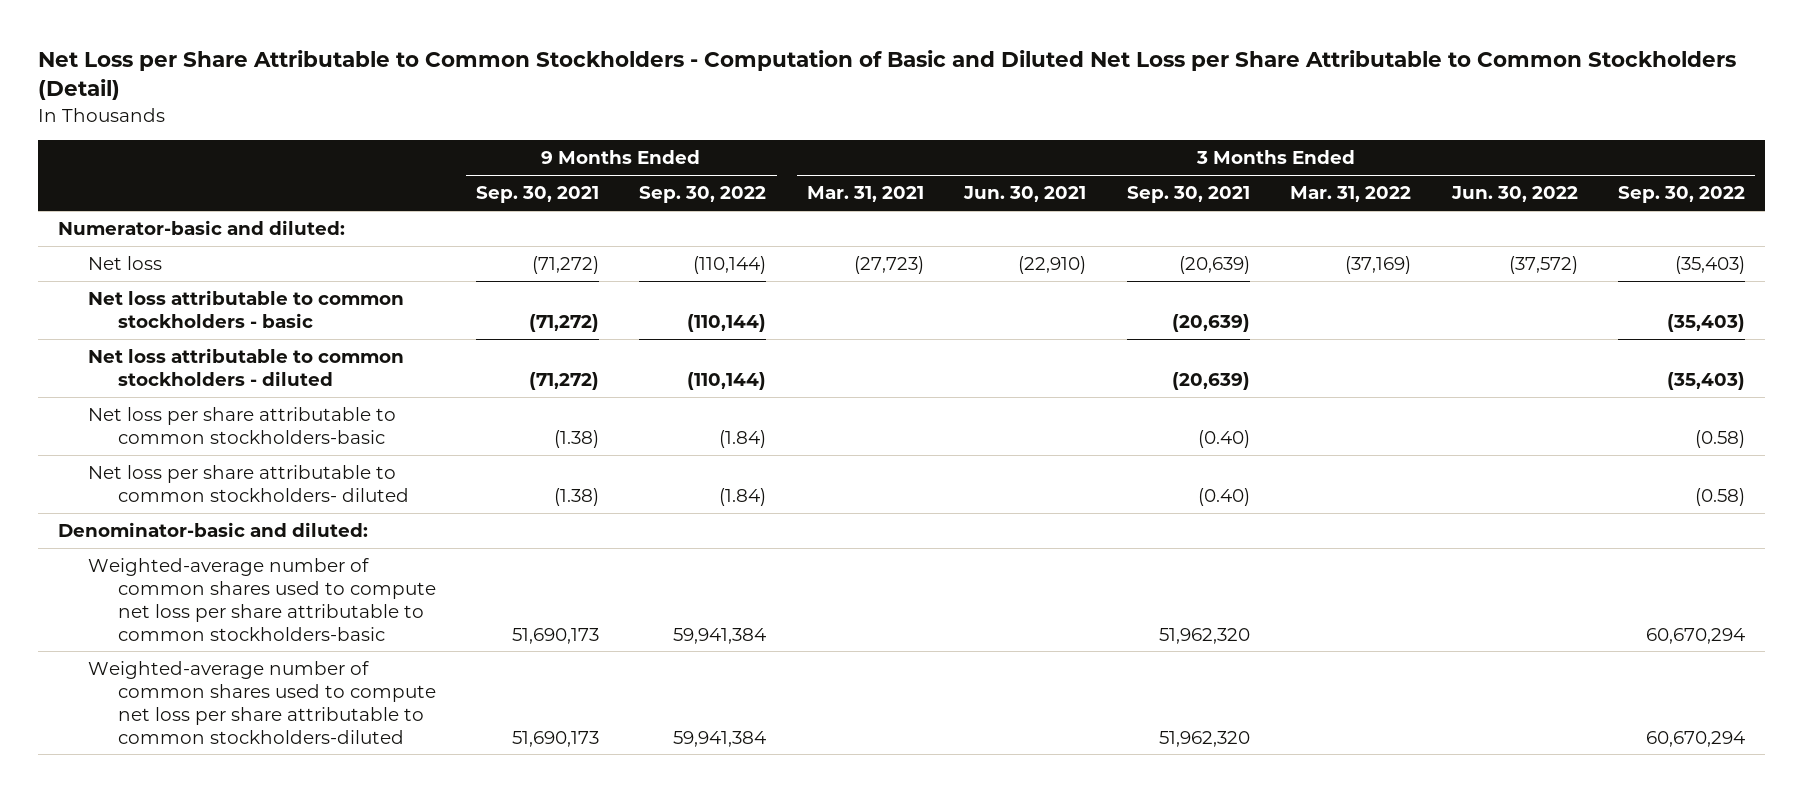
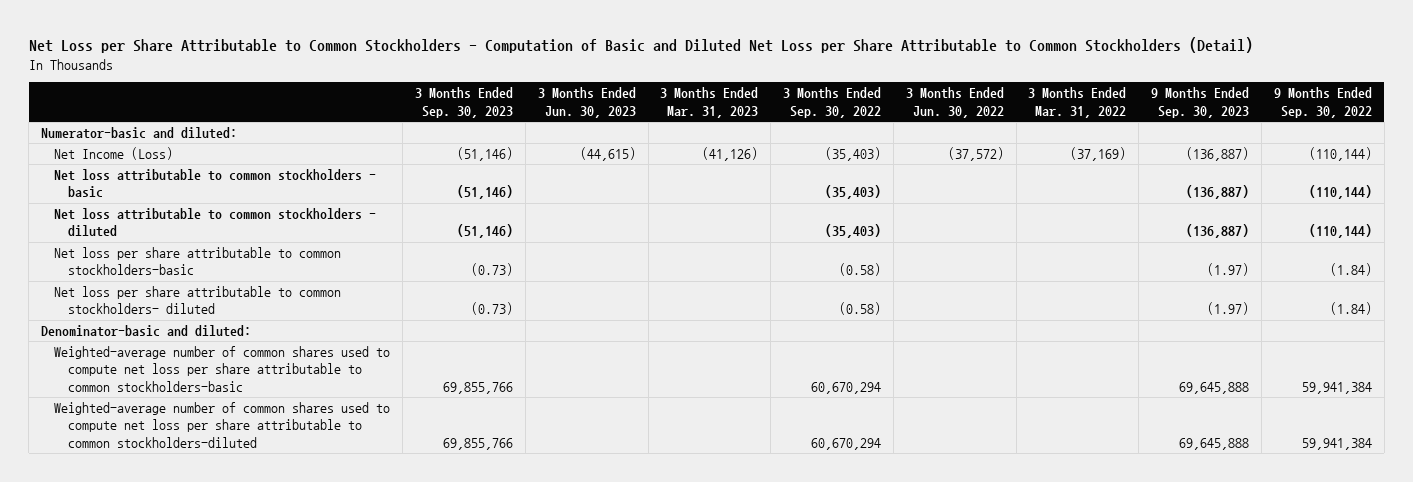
- | 9 Months Ended Sep. 30, 2021 | 9 Months Ended Sep. 30, 2022 | 3 Months Ended Mar. 31, 2021 | 3 Months Ended Jun. 30, 2021 | 3 Months Ended Sep. 30, 2021 | 3 Months Ended Mar. 31, 2022 | 3 Months Ended Jun. 30, 2022 | 3 Months Ended Sep. 30, 2022
+ | 3 Months Ended Sep. 30, 2023 | 3 Months Ended Jun. 30, 2023 | 3 Months Ended Mar. 31, 2023 | 3 Months Ended Sep. 30, 2022 | 3 Months Ended Jun. 30, 2022 | 3 Months Ended Mar. 31, 2022 | 9 Months Ended Sep. 30, 2023 | 9 Months Ended Sep. 30, 2022
- Net loss | (71,272) | (110,144) | (27,723) | (22,910) | (20,639) | (37,169) | (37,572) | (35,403)
+ Net Income (Loss) | (51,146) | (44,615) | (41,126) | (35,403) | (37,572) | (37,169) | (136,887) | (110,144)

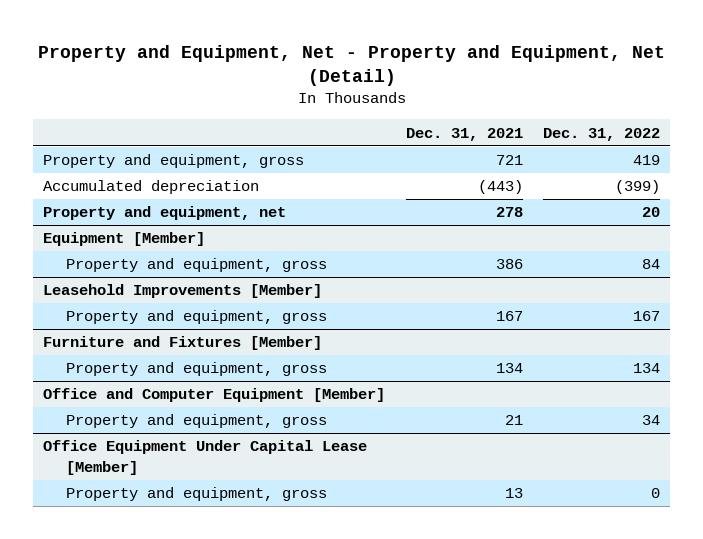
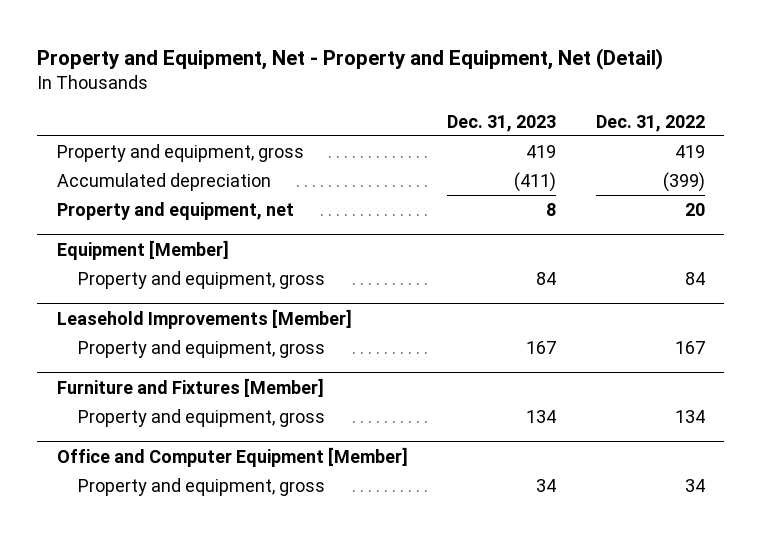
- | Dec. 31, 2021 | Dec. 31, 2022
+ | Dec. 31, 2023 | Dec. 31, 2022
- Office Equipment Under Capital Lease [Member]
- Property and equipment, gross | 13 | 0

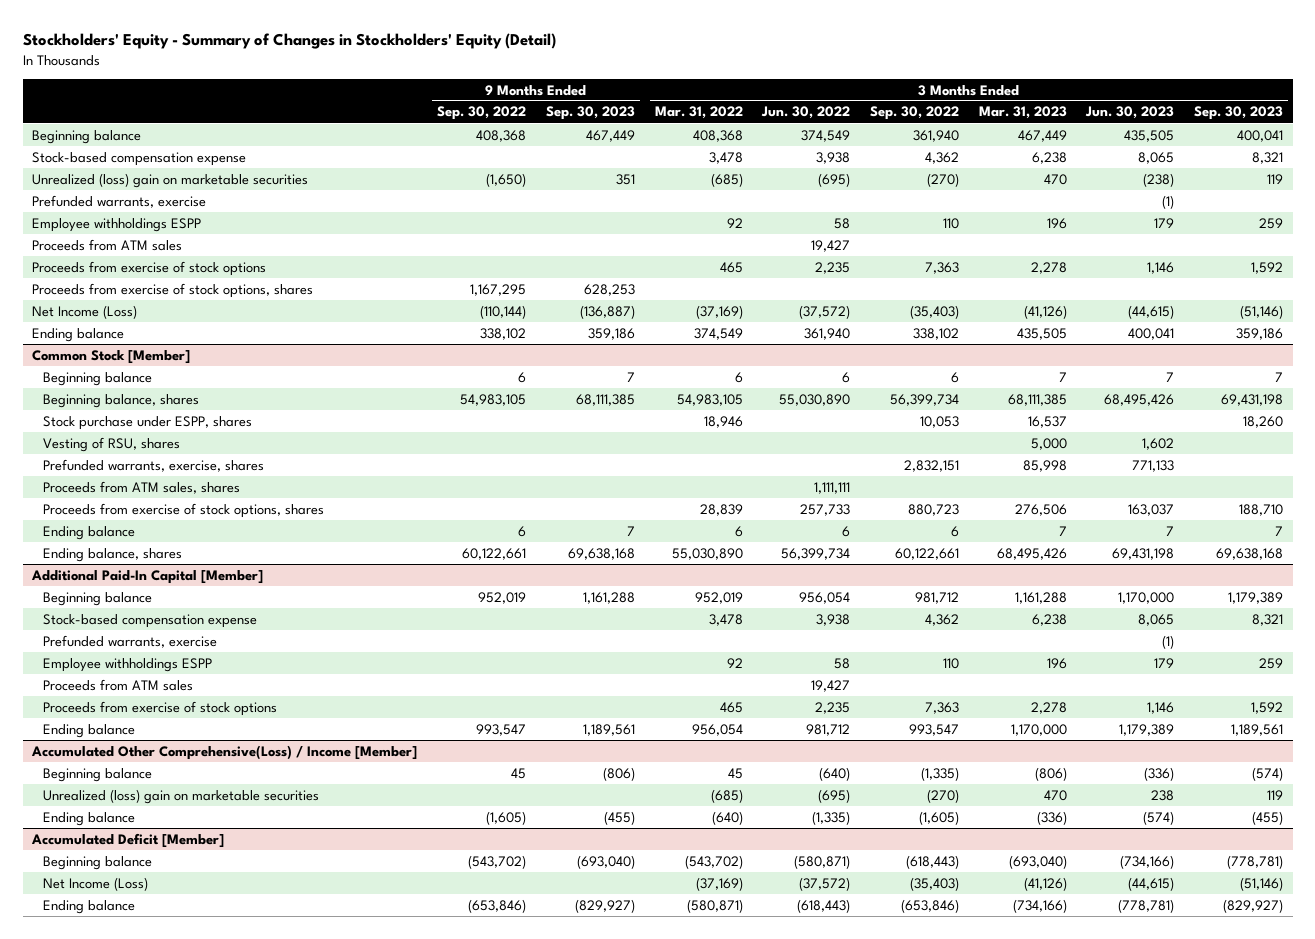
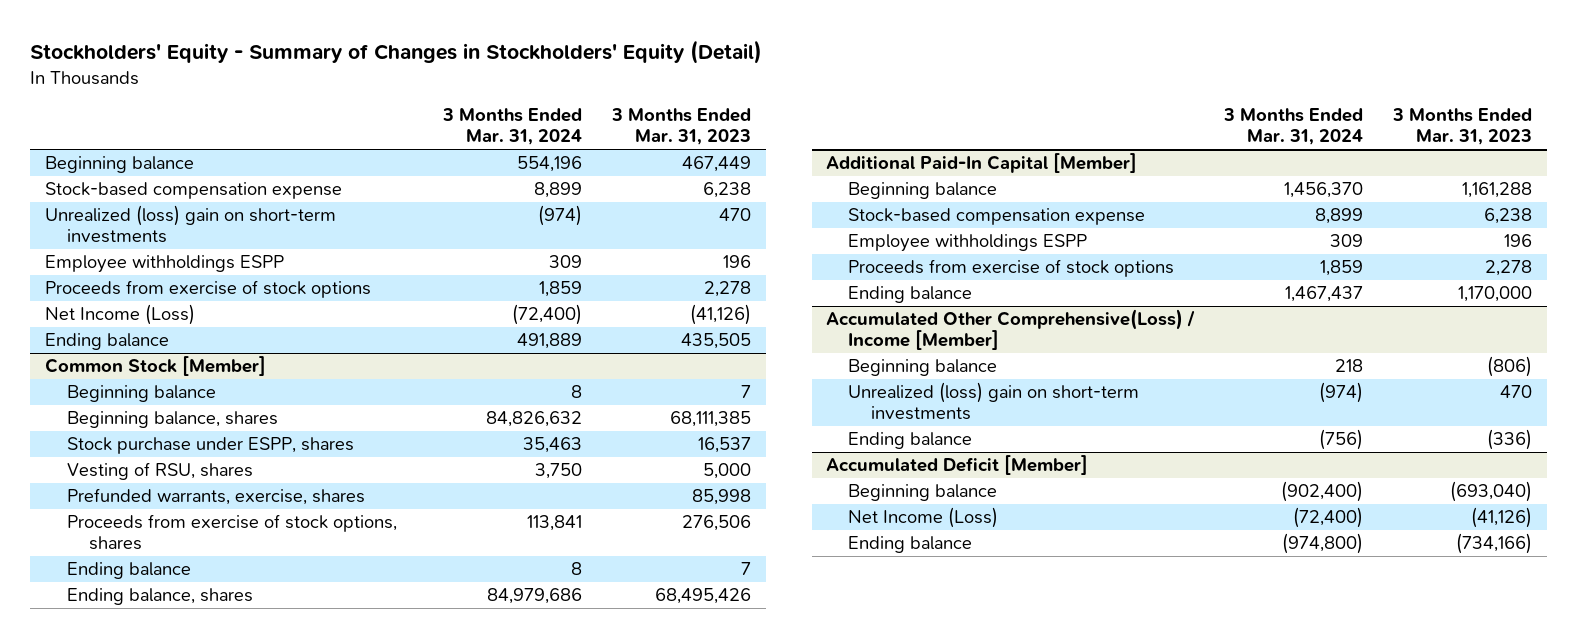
- | 9 Months Ended Sep. 30, 2022 | 9 Months Ended Sep. 30, 2023 | 3 Months Ended Mar. 31, 2022 | 3 Months Ended Jun. 30, 2022 | 3 Months Ended Sep. 30, 2022 | 3 Months Ended Mar. 31, 2023 | 3 Months Ended Jun. 30, 2023 | 3 Months Ended Sep. 30, 2023
+ | 3 Months Ended Mar. 31, 2024 | 3 Months Ended Mar. 31, 2023
- Unrealized (loss) gain on marketable securities | (1,650) | 351 | (685) | (695) | (270) | 470 | (238) | 119
- Prefunded warrants, exercise | | | | | | | (1) |
+ Unrealized (loss) gain on short-term investments | (974) | 470
- Proceeds from ATM sales | | | | 19,427 | | | |
- Proceeds from exercise of stock options, shares | 1,167,295 | 628,253 | | | | | |
@ Common Stock [Member]
- Proceeds from ATM sales, shares | | | | 1,111,111 | | | |
@ Additional Paid-In Capital [Member]
- Prefunded warrants, exercise | | | | | | | (1) |
- Proceeds from ATM sales | | | | 19,427 | | | |
@ Accumulated Other Comprehensive(Loss) / Income [Member]
- Unrealized (loss) gain on marketable securities | | | (685) | (695) | (270) | 470 | 238 | 119
+ Unrealized (loss) gain on short-term investments | (974) | 470

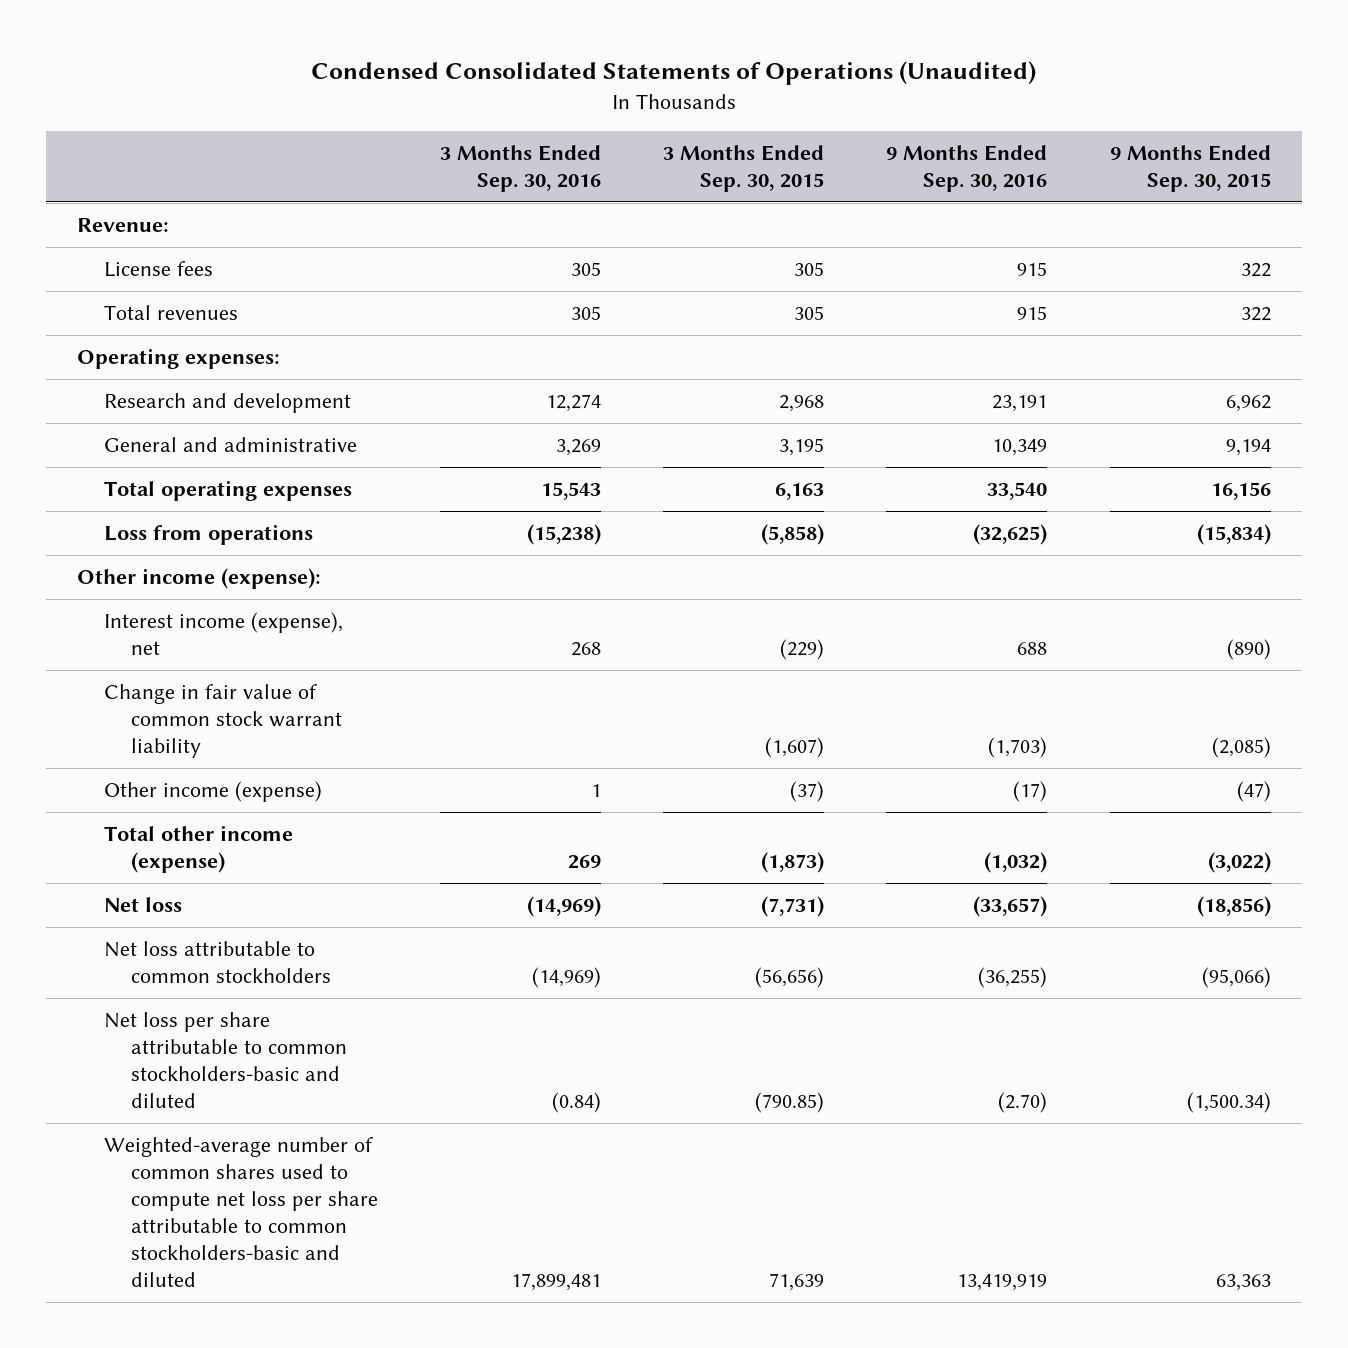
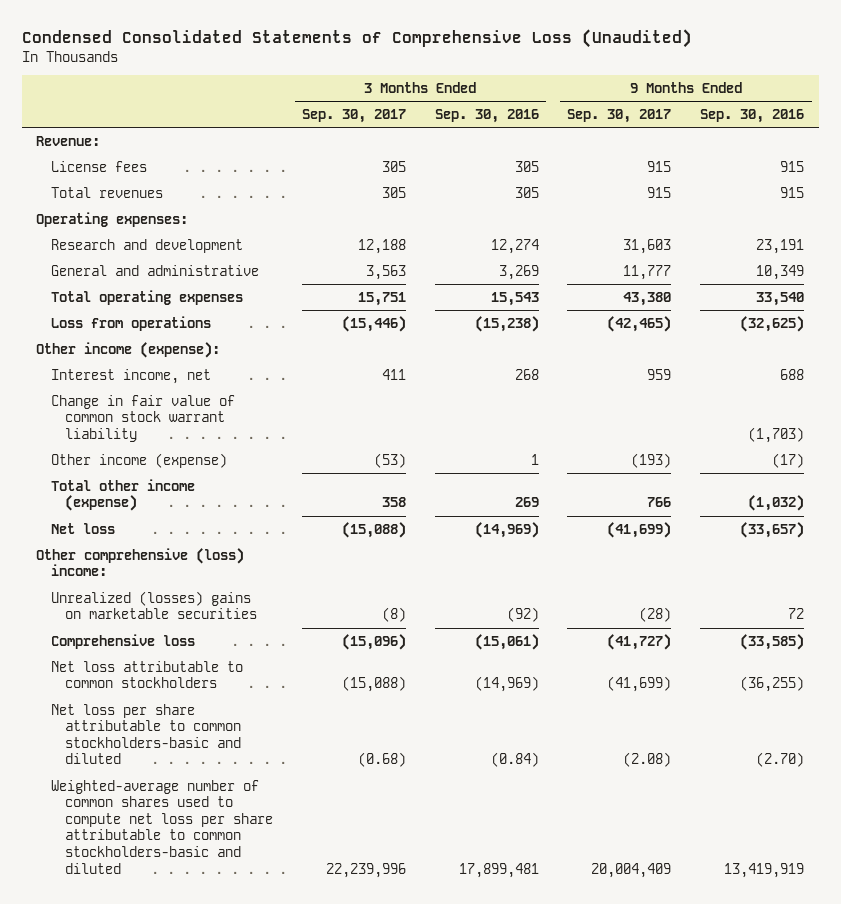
- Condensed Consolidated Statements of Operations (Unaudited)
+ Condensed Consolidated Statements of Comprehensive Loss (Unaudited)
- | 3 Months Ended Sep. 30, 2016 | 3 Months Ended Sep. 30, 2015 | 9 Months Ended Sep. 30, 2016 | 9 Months Ended Sep. 30, 2015
+ | 3 Months Ended Sep. 30, 2017 | 3 Months Ended Sep. 30, 2016 | 9 Months Ended Sep. 30, 2017 | 9 Months Ended Sep. 30, 2016
- Interest income (expense), net | 268 | (229) | 688 | (890)
+ Interest income, net | 411 | 268 | 959 | 688
+ Other comprehensive (loss) income:
+ Unrealized (losses) gains on marketable securities | (8) | (92) | (28) | 72
+ Comprehensive loss | (15,096) | (15,061) | (41,727) | (33,585)

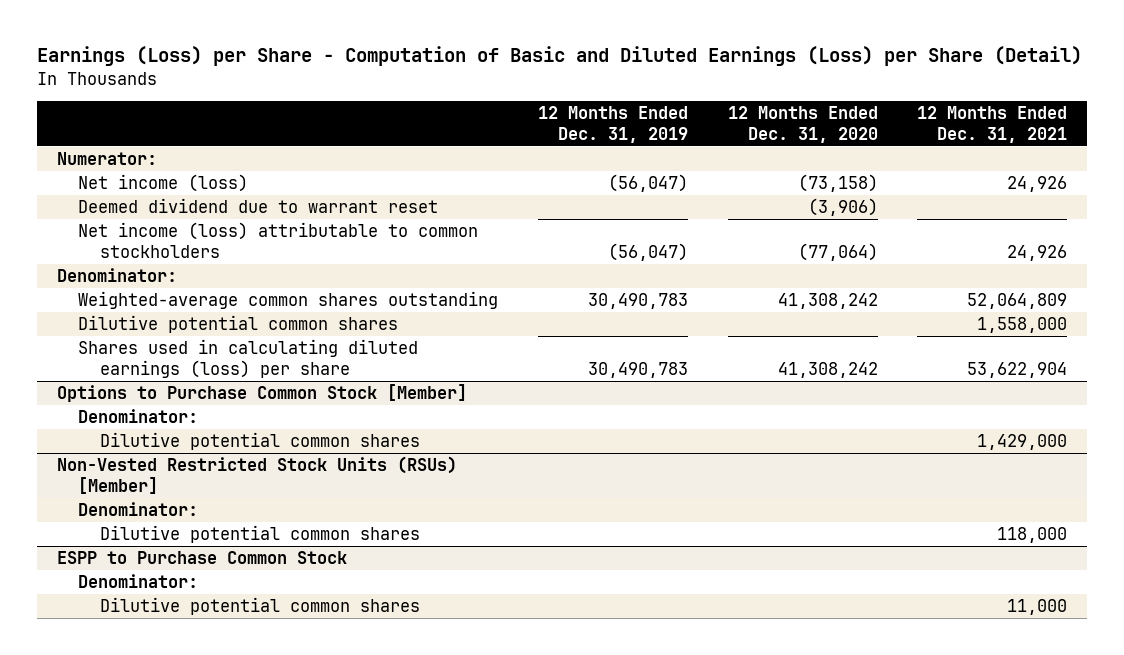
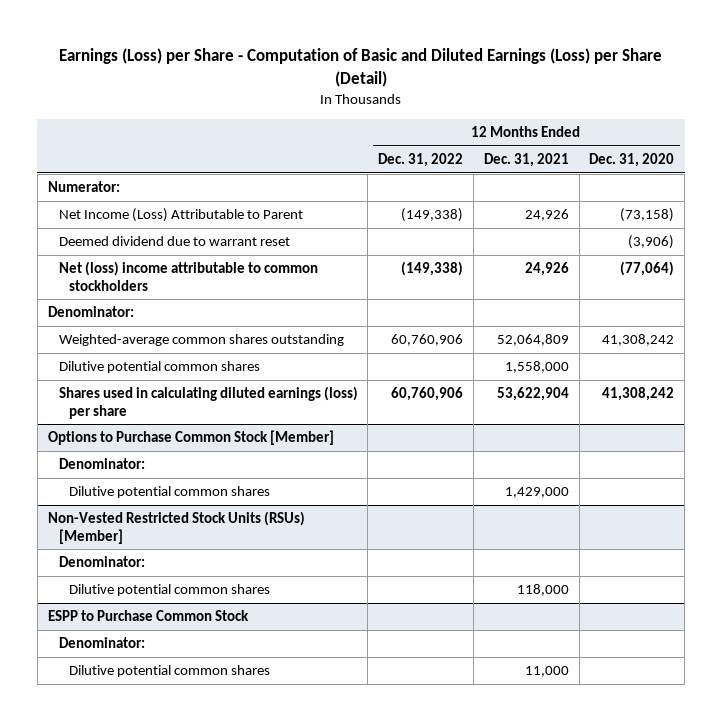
- | 12 Months Ended Dec. 31, 2019 | 12 Months Ended Dec. 31, 2020 | 12 Months Ended Dec. 31, 2021
+ | 12 Months Ended Dec. 31, 2022 | 12 Months Ended Dec. 31, 2021 | 12 Months Ended Dec. 31, 2020
- Net income (loss) | (56,047) | (73,158) | 24,926
+ Net Income (Loss) Attributable to Parent | (149,338) | 24,926 | (73,158)
- Net income (loss) attributable to common stockholders | (56,047) | (77,064) | 24,926
+ Net (loss) income attributable to common stockholders | (149,338) | 24,926 | (77,064)

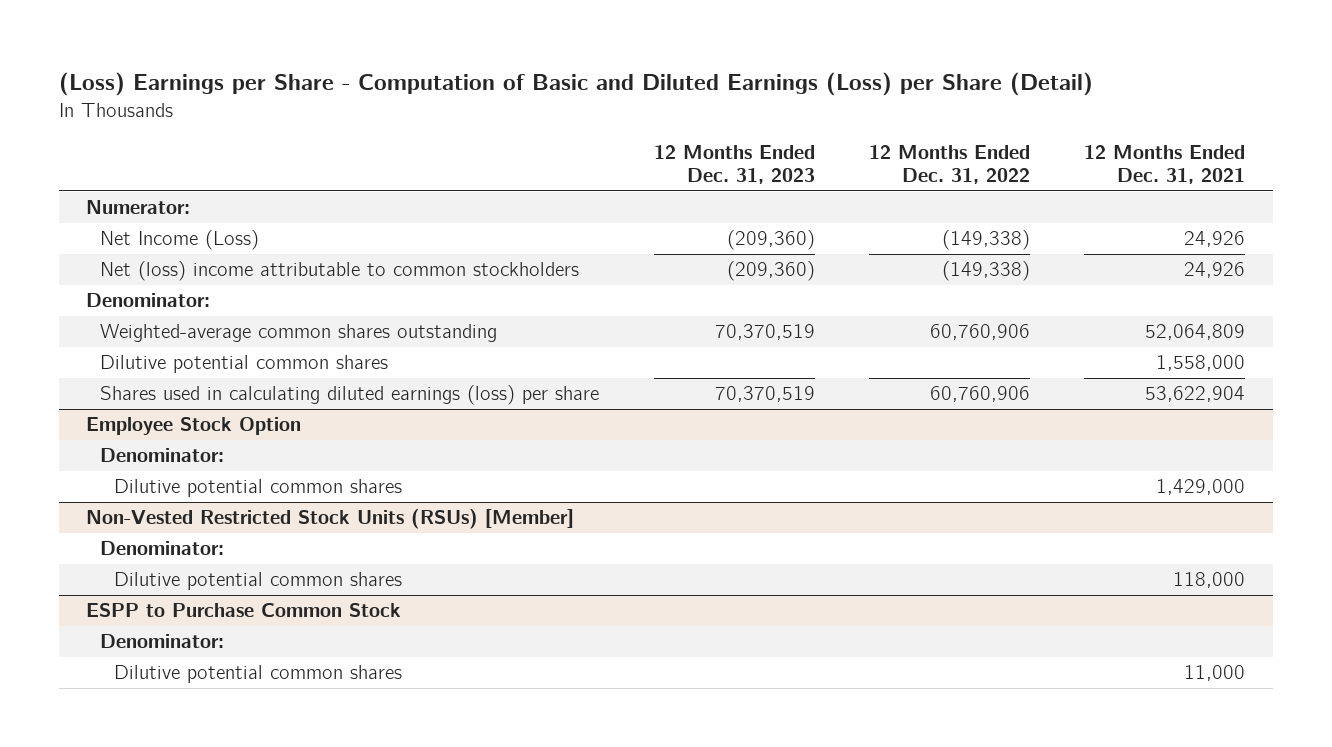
- Earnings (Loss) per Share - Computation of Basic and Diluted Earnings (Loss) per Share (Detail)
+ (Loss) Earnings per Share - Computation of Basic and Diluted Earnings (Loss) per Share (Detail)
- | 12 Months Ended Dec. 31, 2022 | 12 Months Ended Dec. 31, 2021 | 12 Months Ended Dec. 31, 2020
+ | 12 Months Ended Dec. 31, 2023 | 12 Months Ended Dec. 31, 2022 | 12 Months Ended Dec. 31, 2021
- Net Income (Loss) Attributable to Parent | (149,338) | 24,926 | (73,158)
- Deemed dividend due to warrant reset | | | (3,906)
+ Net Income (Loss) | (209,360) | (149,338) | 24,926
- Options to Purchase Common Stock [Member]
+ Employee Stock Option

